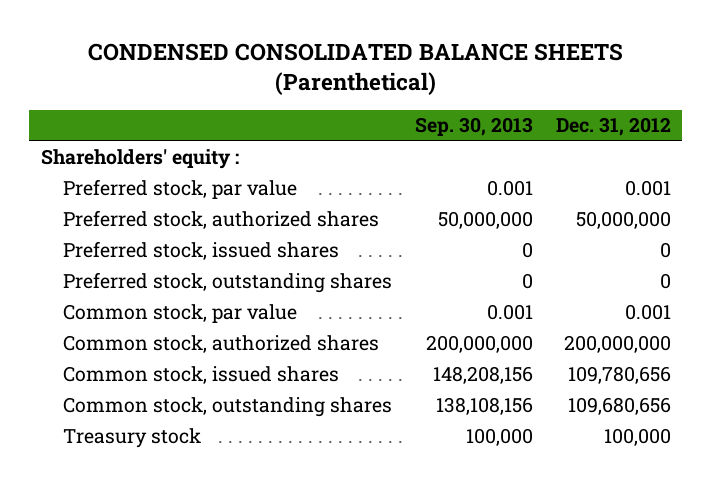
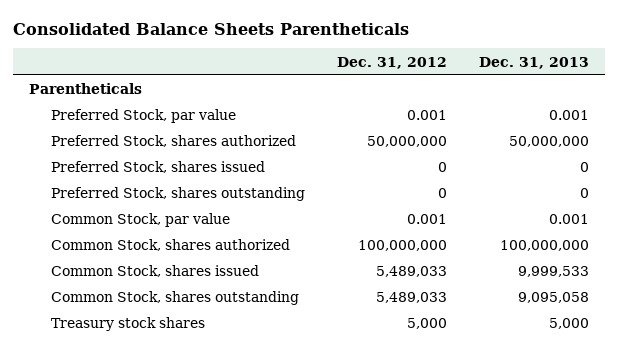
- CONDENSED CONSOLIDATED BALANCE SHEETS (Parenthetical)
+ Consolidated Balance Sheets Parentheticals
- | Sep. 30, 2013 | Dec. 31, 2012
+ | Dec. 31, 2012 | Dec. 31, 2013
- Shareholders' equity :
- Preferred stock, par value | 0.001 | 0.001
- Preferred stock, authorized shares | 50,000,000 | 50,000,000
- Preferred stock, issued shares | 0 | 0
- Preferred stock, outstanding shares | 0 | 0
- Common stock, par value | 0.001 | 0.001
- Common stock, authorized shares | 200,000,000 | 200,000,000
- Common stock, issued shares | 148,208,156 | 109,780,656
- Common stock, outstanding shares | 138,108,156 | 109,680,656
- Treasury stock | 100,000 | 100,000
+ Parentheticals
+ Preferred Stock, par value | 0.001 | 0.001
+ Preferred Stock, shares authorized | 50,000,000 | 50,000,000
+ Preferred Stock, shares issued | 0 | 0
+ Preferred Stock, shares outstanding | 0 | 0
+ Common Stock, par value | 0.001 | 0.001
+ Common Stock, shares authorized | 100,000,000 | 100,000,000
+ Common Stock, shares issued | 5,489,033 | 9,999,533
+ Common Stock, shares outstanding | 5,489,033 | 9,095,058
+ Treasury stock shares | 5,000 | 5,000

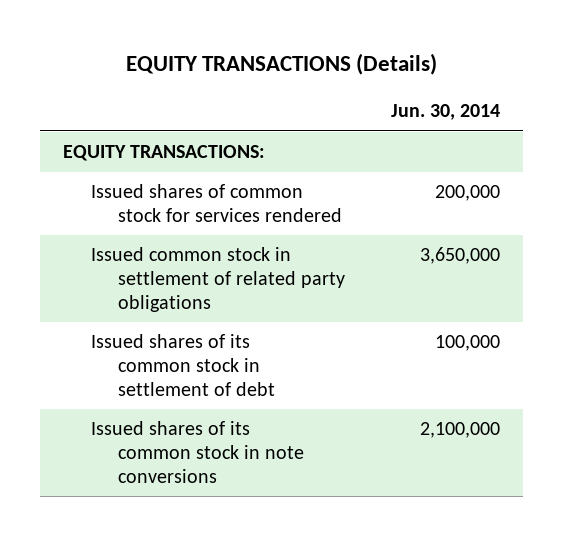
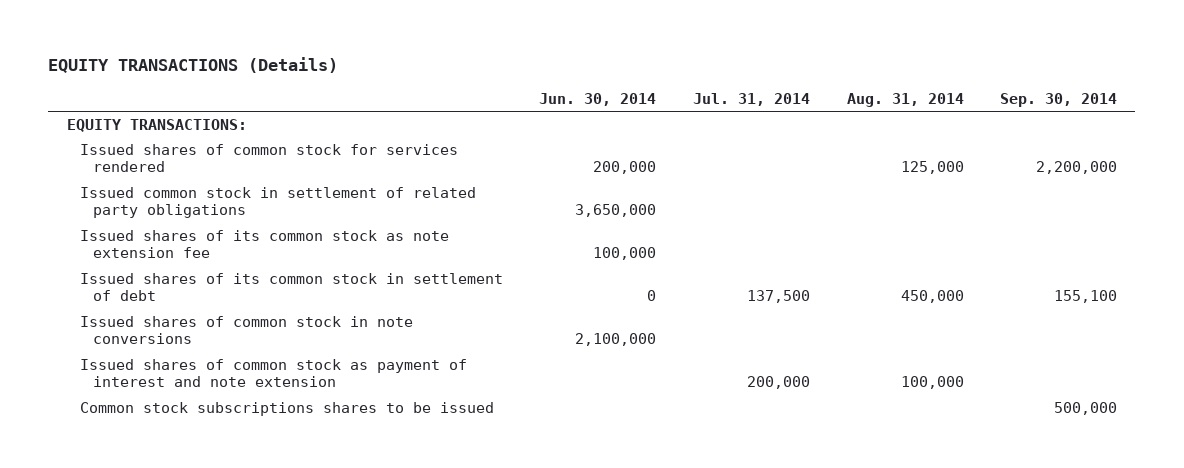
- | Jun. 30, 2014
+ | Jun. 30, 2014 | Jul. 31, 2014 | Aug. 31, 2014 | Sep. 30, 2014
- Issued shares of its common stock in settlement of debt | 100,000
- Issued shares of its common stock in note conversions | 2,100,000
+ Issued shares of its common stock as note extension fee | 100,000 | | |
+ Issued shares of its common stock in settlement of debt | 0 | 137,500 | 450,000 | 155,100
+ Issued shares of common stock in note conversions | 2,100,000 | | |
+ Issued shares of common stock as payment of interest and note extension | | 200,000 | 100,000 |
+ Common stock subscriptions shares to be issued | | | | 500,000

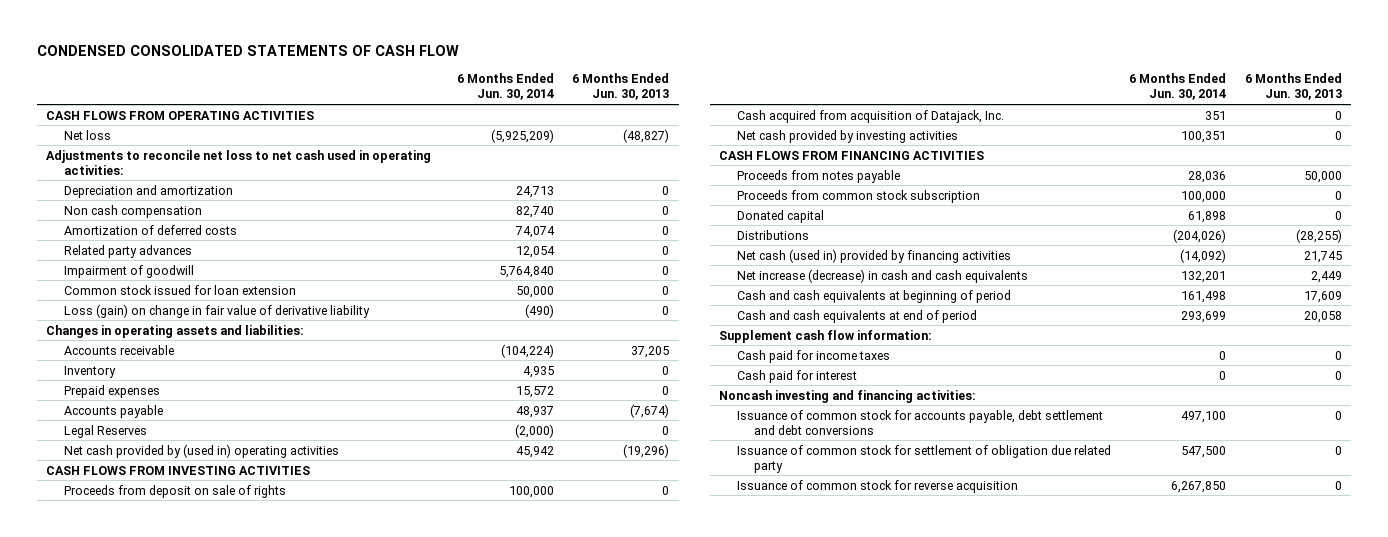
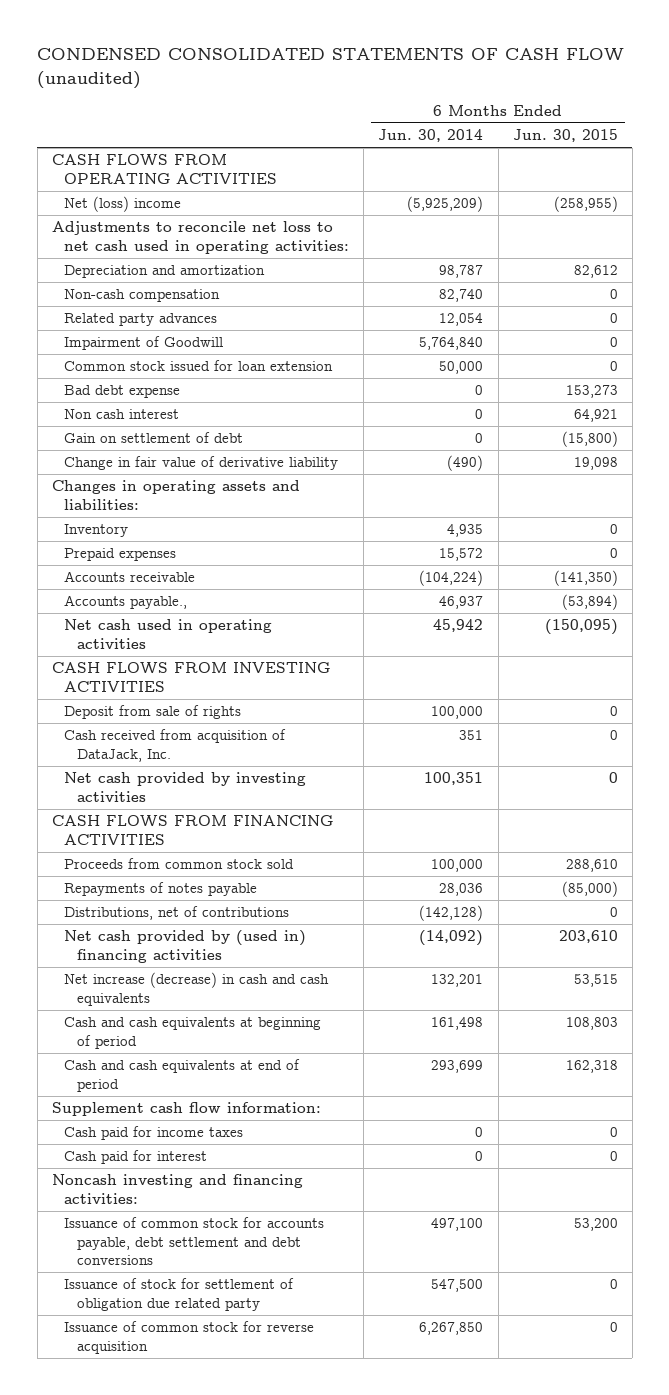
- CONDENSED CONSOLIDATED STATEMENTS OF CASH FLOW
+ CONDENSED CONSOLIDATED STATEMENTS OF CASH FLOW (unaudited)
- | 6 Months Ended Jun. 30, 2014 | 6 Months Ended Jun. 30, 2013
+ | 6 Months Ended Jun. 30, 2014 | 6 Months Ended Jun. 30, 2015
- Net loss | (5,925,209) | (48,827)
+ Net (loss) income | (5,925,209) | (258,955)
- Depreciation and amortization | 24,713 | 0
- Non cash compensation | 82,740 | 0
- Amortization of deferred costs | 74,074 | 0
+ Depreciation and amortization | 98,787 | 82,612
+ Non-cash compensation | 82,740 | 0
- Impairment of goodwill | 5,764,840 | 0
+ Impairment of Goodwill | 5,764,840 | 0
- Loss (gain) on change in fair value of derivative liability | (490) | 0
+ Bad debt expense | 0 | 153,273
+ Non cash interest | 0 | 64,921
+ Gain on settlement of debt | 0 | (15,800)
+ Change in fair value of derivative liability | (490) | 19,098
- Accounts payable | 48,937 | (7,674)
- Legal Reserves | (2,000) | 0
- Net cash provided by (used in) operating activities | 45,942 | (19,296)
moved down: Accounts receivable | (104,224) | (141,350)
+ Accounts payable., | 46,937 | (53,894)
+ Net cash used in operating activities | 45,942 | (150,095)
- Proceeds from deposit on sale of rights | 100,000 | 0
- Cash acquired from acquisition of Datajack, Inc. | 351 | 0
+ Deposit from sale of rights | 100,000 | 0
+ Cash received from acquisition of DataJack, Inc. | 351 | 0
- Proceeds from notes payable | 28,036 | 50,000
- Proceeds from common stock subscription | 100,000 | 0
- Donated capital | 61,898 | 0
- Distributions | (204,026) | (28,255)
- Net cash (used in) provided by financing activities | (14,092) | 21,745
+ Proceeds from common stock sold | 100,000 | 288,610
+ Repayments of notes payable | 28,036 | (85,000)
+ Distributions, net of contributions | (142,128) | 0
+ Net cash provided by (used in) financing activities | (14,092) | 203,610
- Issuance of common stock for settlement of obligation due related party | 547,500 | 0
+ Issuance of stock for settlement of obligation due related party | 547,500 | 0

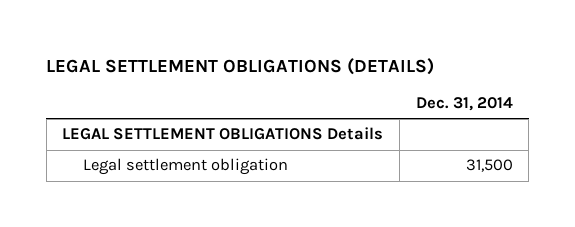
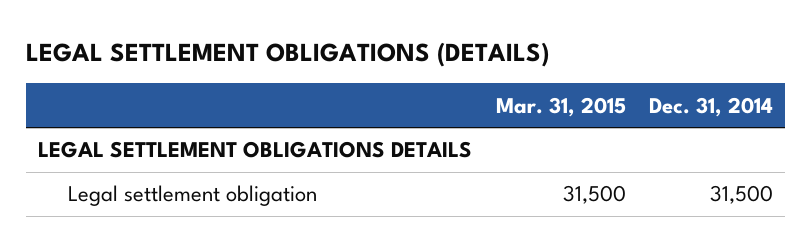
- | Dec. 31, 2014
+ | Mar. 31, 2015 | Dec. 31, 2014
- LEGAL SETTLEMENT OBLIGATIONS Details
+ LEGAL SETTLEMENT OBLIGATIONS DETAILS

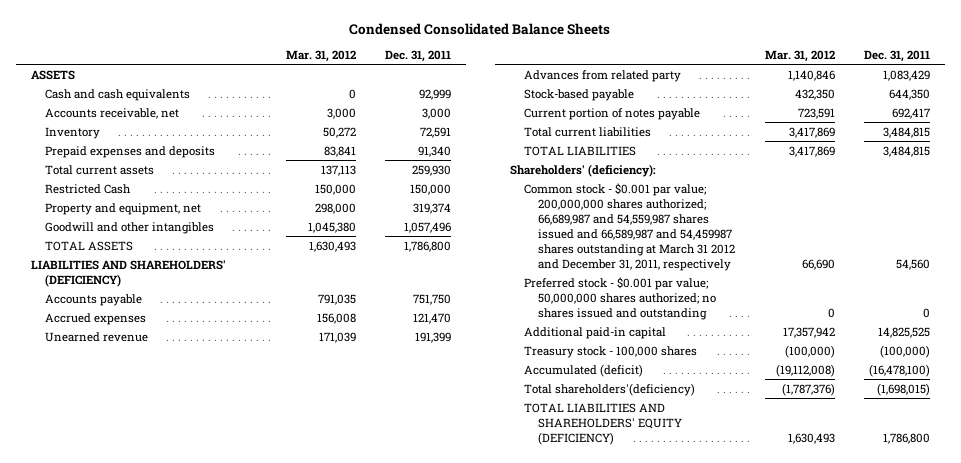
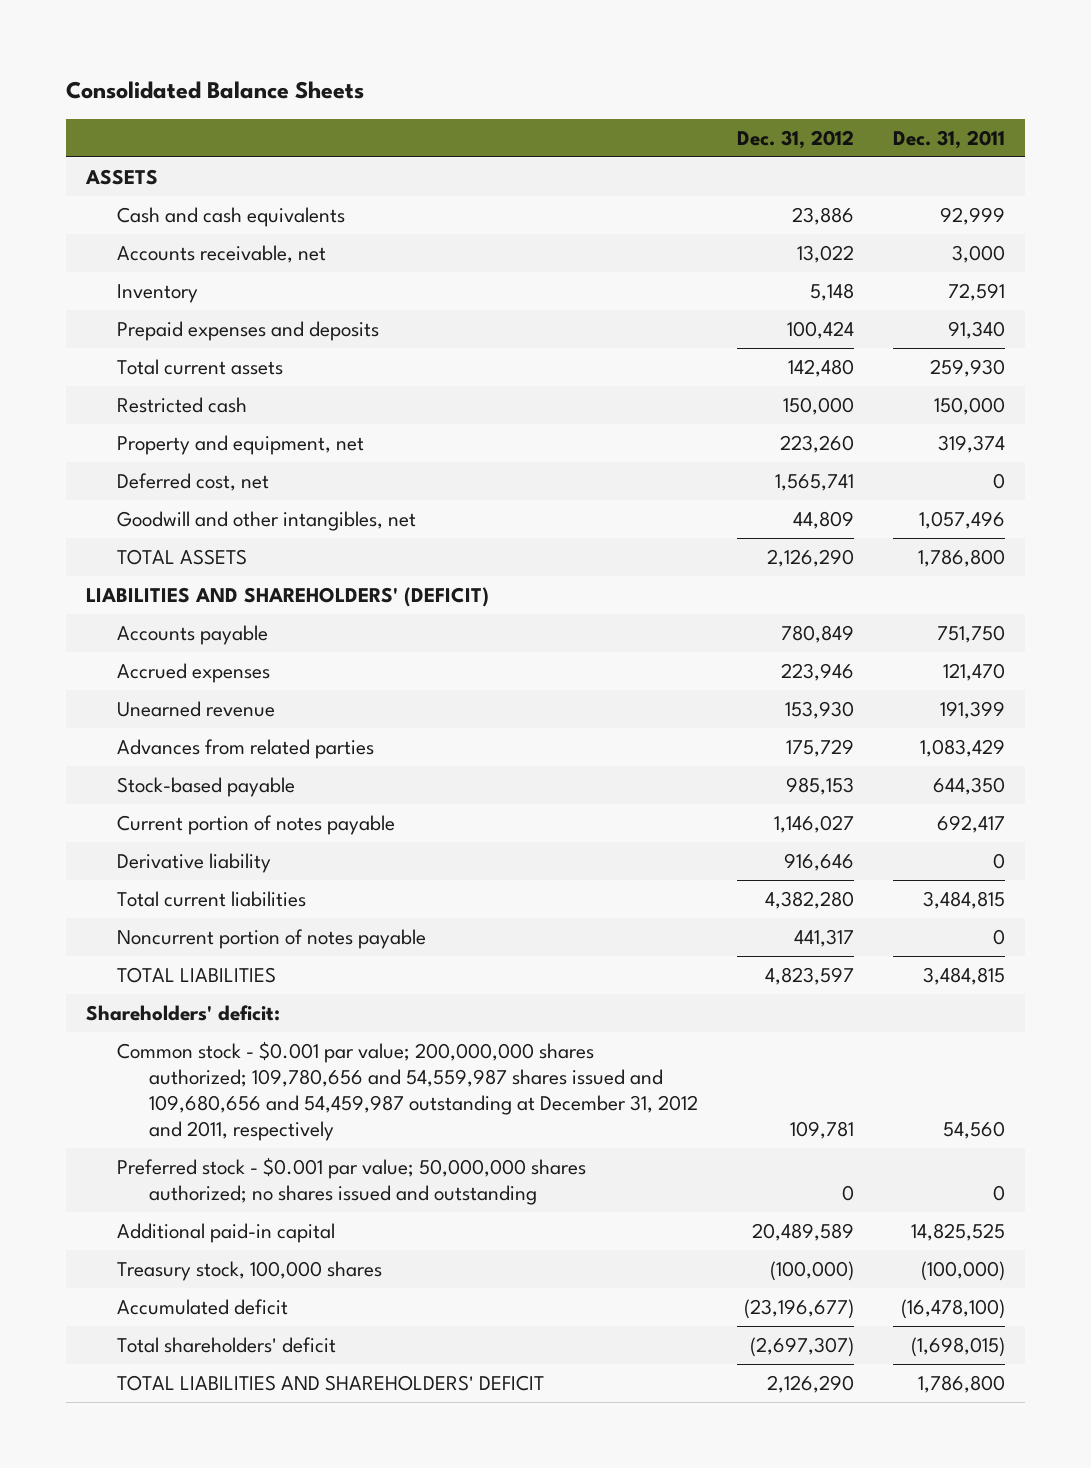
- Condensed Consolidated Balance Sheets
+ Consolidated Balance Sheets
- | Mar. 31, 2012 | Dec. 31, 2011
+ | Dec. 31, 2012 | Dec. 31, 2011
- Restricted Cash | 150,000 | 150,000
+ Restricted cash | 150,000 | 150,000
- Goodwill and other intangibles | 1,045,380 | 1,057,496
+ Deferred cost, net | 1,565,741 | 0
+ Goodwill and other intangibles, net | 44,809 | 1,057,496
- LIABILITIES AND SHAREHOLDERS' (DEFICIENCY)
+ LIABILITIES AND SHAREHOLDERS' (DEFICIT)
- Advances from related party | 1,140,846 | 1,083,429
+ Advances from related parties | 175,729 | 1,083,429
+ Derivative liability | 916,646 | 0
+ Noncurrent portion of notes payable | 441,317 | 0
- Shareholders' (deficiency):
- Common stock - $0.001 par value; 200,000,000 shares authorized; 66,689,987 and 54,559,987 shares issued and 66,589,987 and 54,459987 shares outstanding at March 31 2012 and December 31, 2011, respectively | 66,690 | 54,560
+ Shareholders' deficit:
+ Common stock - $0.001 par value; 200,000,000 shares authorized; 109,780,656 and 54,559,987 shares issued and 109,680,656 and 54,459,987 outstanding at December 31, 2012 and 2011, respectively | 109,781 | 54,560
- Treasury stock - 100,000 shares | (100,000) | (100,000)
- Accumulated (deficit) | (19,112,008) | (16,478,100)
- Total shareholders'(deficiency) | (1,787,376) | (1,698,015)
- TOTAL LIABILITIES AND SHAREHOLDERS' EQUITY (DEFICIENCY) | 1,630,493 | 1,786,800
+ Treasury stock, 100,000 shares | (100,000) | (100,000)
+ Accumulated deficit | (23,196,677) | (16,478,100)
+ Total shareholders' deficit | (2,697,307) | (1,698,015)
+ TOTAL LIABILITIES AND SHAREHOLDERS' DEFICIT | 2,126,290 | 1,786,800

